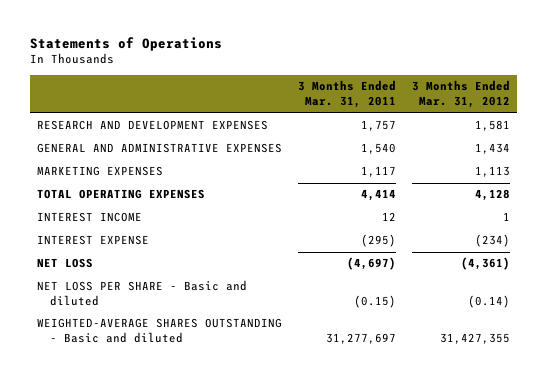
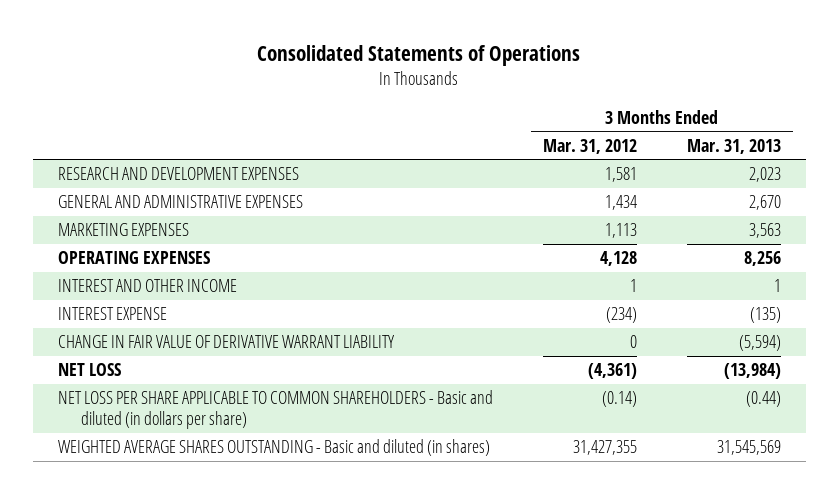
- Statements of Operations
+ Consolidated Statements of Operations
- | 3 Months Ended Mar. 31, 2011 | 3 Months Ended Mar. 31, 2012
+ | 3 Months Ended Mar. 31, 2012 | 3 Months Ended Mar. 31, 2013
- TOTAL OPERATING EXPENSES | 4,414 | 4,128
- INTEREST INCOME | 12 | 1
+ OPERATING EXPENSES | 4,128 | 8,256
+ INTEREST AND OTHER INCOME | 1 | 1
+ CHANGE IN FAIR VALUE OF DERIVATIVE WARRANT LIABILITY | 0 | (5,594)
- NET LOSS PER SHARE - Basic and diluted | (0.15) | (0.14)
- WEIGHTED-AVERAGE SHARES OUTSTANDING - Basic and diluted | 31,277,697 | 31,427,355
+ NET LOSS PER SHARE APPLICABLE TO COMMON SHAREHOLDERS - Basic and diluted (in dollars per share) | (0.14) | (0.44)
+ WEIGHTED AVERAGE SHARES OUTSTANDING - Basic and diluted (in shares) | 31,427,355 | 31,545,569

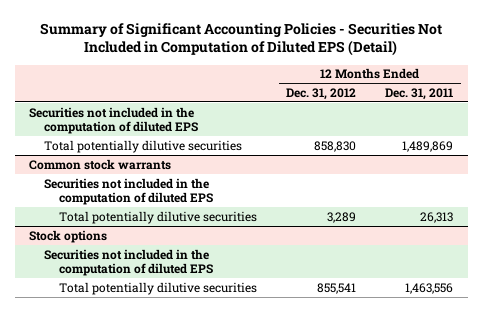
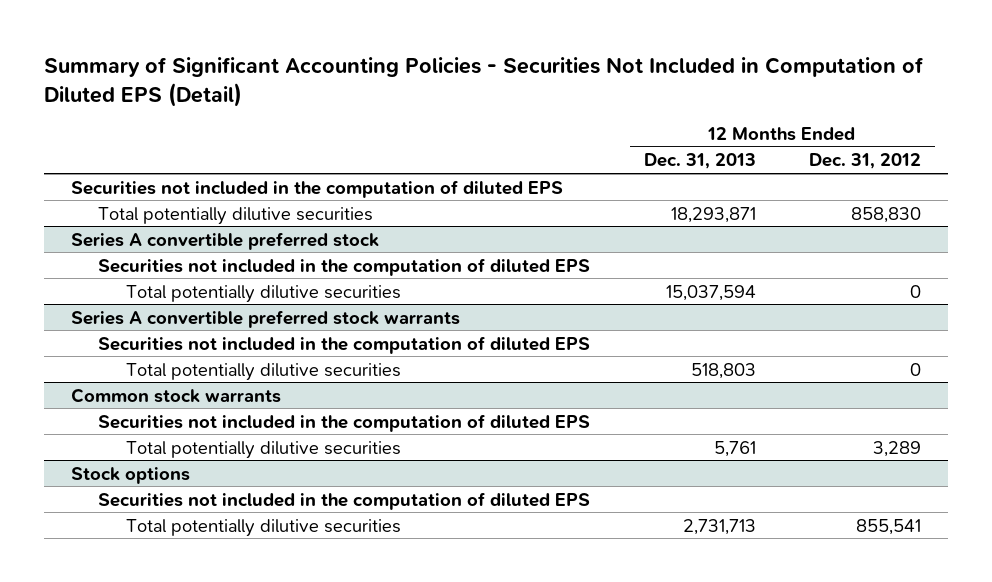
- | 12 Months Ended Dec. 31, 2012 | 12 Months Ended Dec. 31, 2011
+ | 12 Months Ended Dec. 31, 2013 | 12 Months Ended Dec. 31, 2012
+ Series A convertible preferred stock
+ Securities not included in the computation of diluted EPS
+ Total potentially dilutive securities | 15,037,594 | 0
+ Series A convertible preferred stock warrants
+ Securities not included in the computation of diluted EPS
+ Total potentially dilutive securities | 518,803 | 0

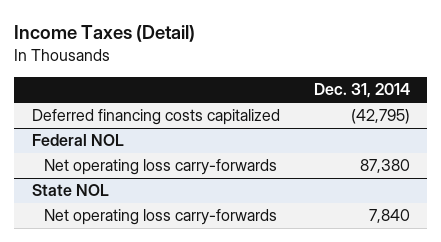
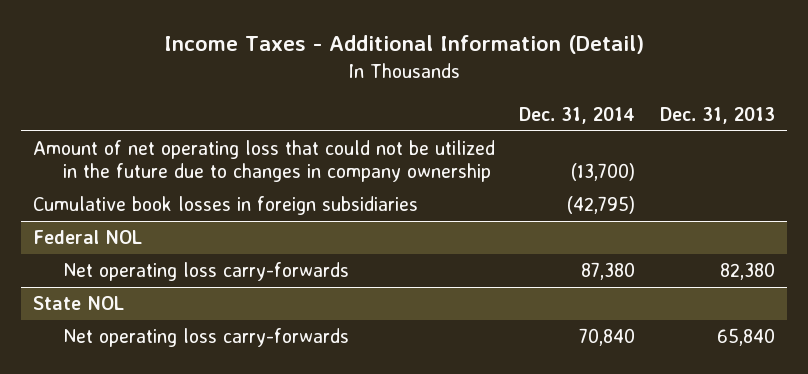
- Income Taxes (Detail)
+ Income Taxes - Additional Information (Detail)
- | Dec. 31, 2014
+ | Dec. 31, 2014 | Dec. 31, 2013
- Deferred financing costs capitalized | (42,795)
+ Amount of net operating loss that could not be utilized in the future due to changes in company ownership | (13,700) |
+ Cumulative book losses in foreign subsidiaries | (42,795) |
@ State NOL
- Net operating loss carry-forwards | 7,840
+ Net operating loss carry-forwards | 70,840 | 65,840

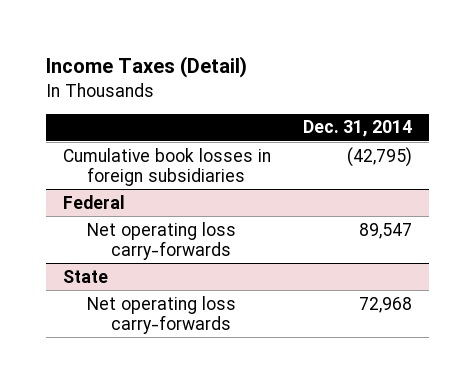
- Income Taxes - Additional Information (Detail)
+ Income Taxes (Detail)
- | Dec. 31, 2014 | Dec. 31, 2013
+ | Dec. 31, 2014
- Amount of net operating loss that could not be utilized in the future due to changes in company ownership | (13,700) |
- Federal NOL
- Net operating loss carry-forwards | 87,380 | 82,380
- State NOL
- Net operating loss carry-forwards | 70,840 | 65,840
+ Federal
+ Net operating loss carry-forwards | 89,547
+ State
+ Net operating loss carry-forwards | 72,968

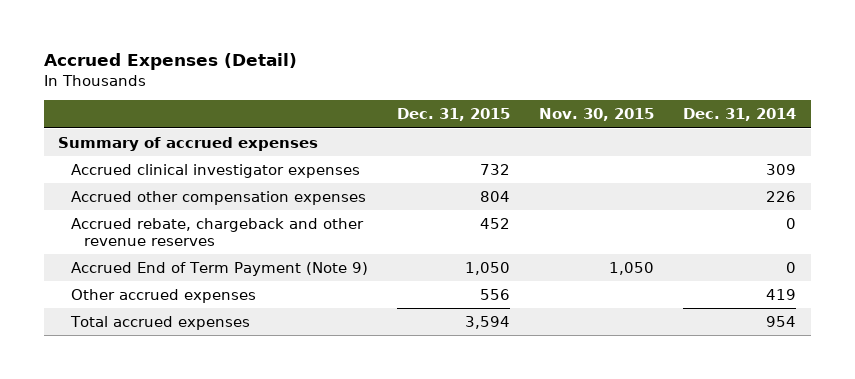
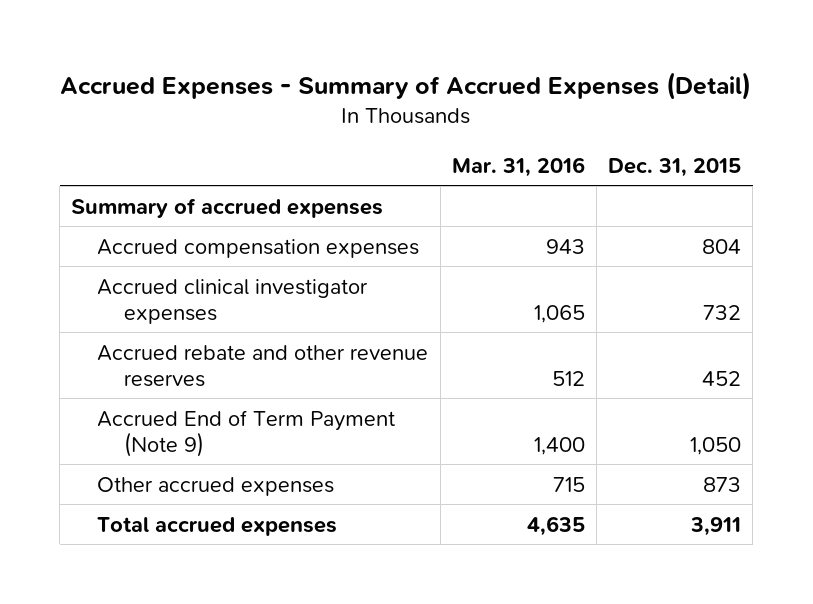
- Accrued Expenses (Detail)
+ Accrued Expenses - Summary of Accrued Expenses (Detail)
- | Dec. 31, 2015 | Nov. 30, 2015 | Dec. 31, 2014
+ | Mar. 31, 2016 | Dec. 31, 2015
+ Accrued compensation expenses | 943 | 804
- Accrued other compensation expenses | 804 | | 226
- Accrued rebate, chargeback and other revenue reserves | 452 | | 0
+ Accrued rebate and other revenue reserves | 512 | 452
- Other accrued expenses | 556 | | 419
- Total accrued expenses | 3,594 | | 954
+ Other accrued expenses | 715 | 873
+ Total accrued expenses | 4,635 | 3,911

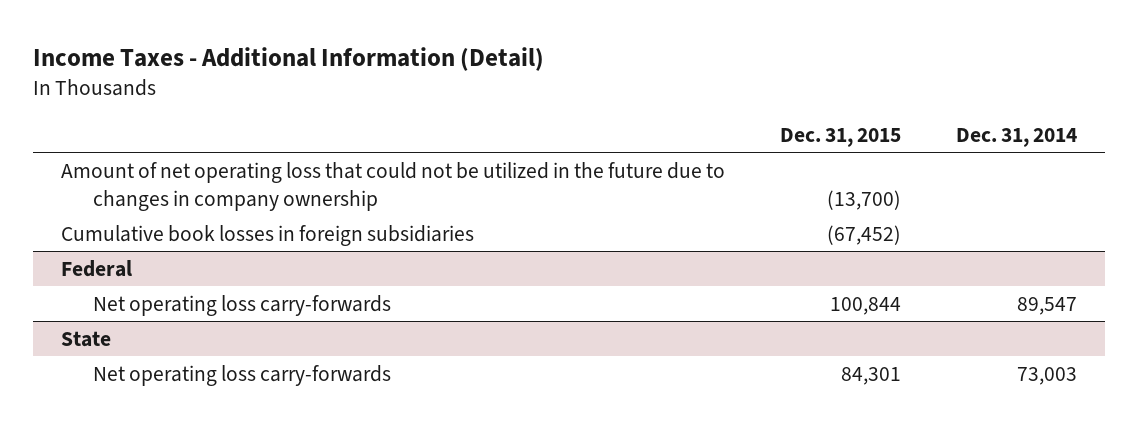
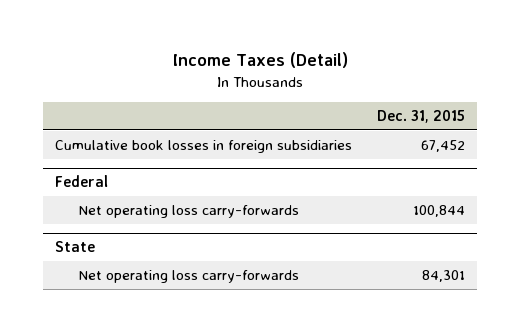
- Income Taxes - Additional Information (Detail)
+ Income Taxes (Detail)
- | Dec. 31, 2015 | Dec. 31, 2014
+ | Dec. 31, 2015
- Amount of net operating loss that could not be utilized in the future due to changes in company ownership | (13,700) |
- Cumulative book losses in foreign subsidiaries | (67,452) |
+ Cumulative book losses in foreign subsidiaries | 67,452

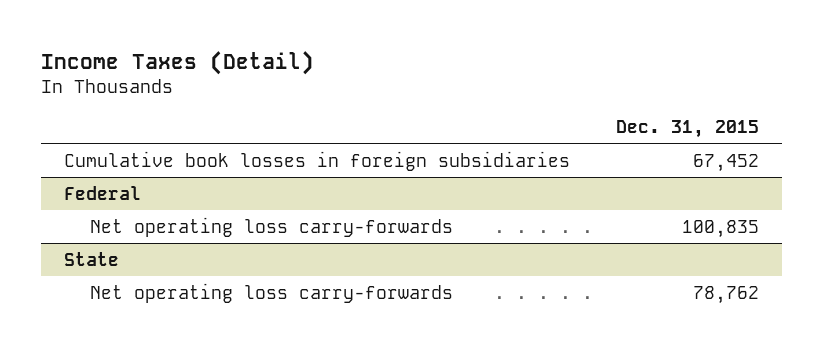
@ Federal
- Net operating loss carry-forwards | 100,844
+ Net operating loss carry-forwards | 100,835
@ State
- Net operating loss carry-forwards | 84,301
+ Net operating loss carry-forwards | 78,762

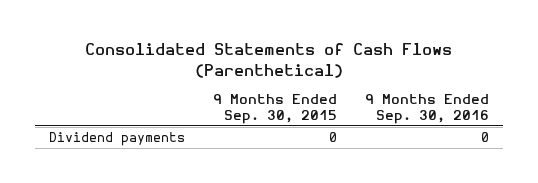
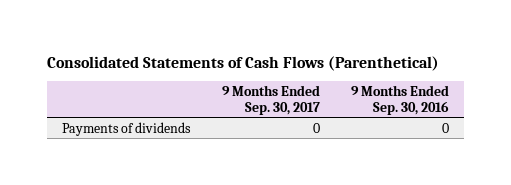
- | 9 Months Ended Sep. 30, 2015 | 9 Months Ended Sep. 30, 2016
+ | 9 Months Ended Sep. 30, 2017 | 9 Months Ended Sep. 30, 2016
- Dividend payments | 0 | 0
+ Payments of dividends | 0 | 0

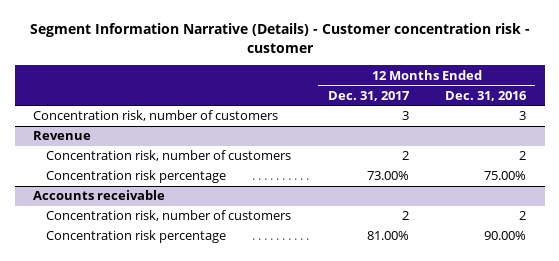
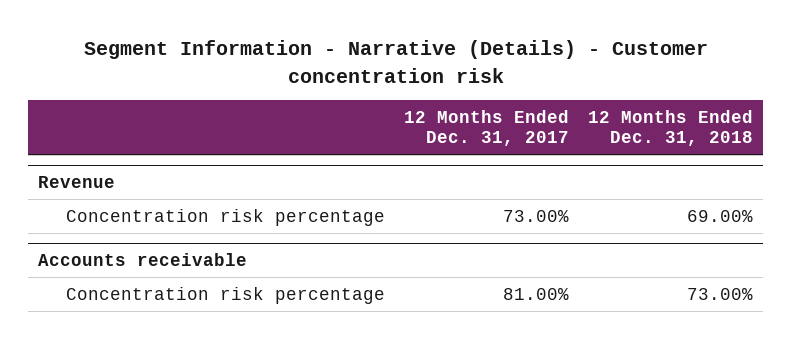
- Segment Information Narrative (Details) - Customer concentration risk - customer
+ Segment Information - Narrative (Details) - Customer concentration risk
- | 12 Months Ended Dec. 31, 2017 | 12 Months Ended Dec. 31, 2016
+ | 12 Months Ended Dec. 31, 2017 | 12 Months Ended Dec. 31, 2018
- Concentration risk, number of customers | 3 | 3
@ Revenue
- Concentration risk, number of customers | 2 | 2
@ Accounts receivable
- Concentration risk, number of customers | 2 | 2

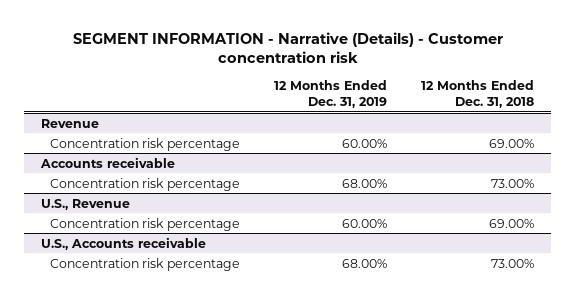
- Segment Information - Narrative (Details) - Customer concentration risk
+ SEGMENT INFORMATION - Narrative (Details) - Customer concentration risk
- | 12 Months Ended Dec. 31, 2017 | 12 Months Ended Dec. 31, 2018
+ | 12 Months Ended Dec. 31, 2019 | 12 Months Ended Dec. 31, 2018
+ U.S., Revenue
+ Concentration risk percentage | 60.00% | 69.00%
+ U.S., Accounts receivable
+ Concentration risk percentage | 68.00% | 73.00%

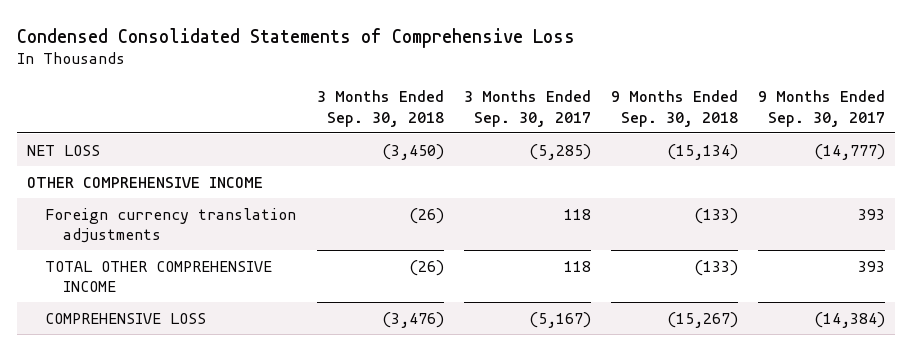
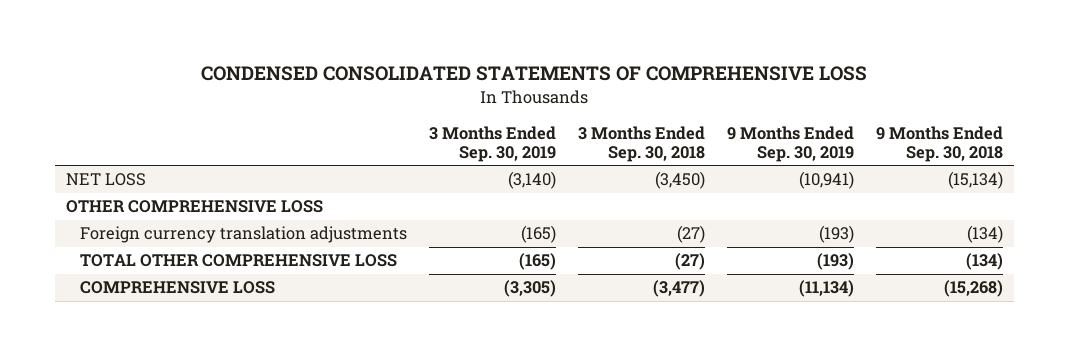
- Condensed Consolidated Statements of Comprehensive Loss
+ CONDENSED CONSOLIDATED STATEMENTS OF COMPREHENSIVE LOSS
- | 3 Months Ended Sep. 30, 2018 | 3 Months Ended Sep. 30, 2017 | 9 Months Ended Sep. 30, 2018 | 9 Months Ended Sep. 30, 2017
+ | 3 Months Ended Sep. 30, 2019 | 3 Months Ended Sep. 30, 2018 | 9 Months Ended Sep. 30, 2019 | 9 Months Ended Sep. 30, 2018
- OTHER COMPREHENSIVE INCOME
- Foreign currency translation adjustments | (26) | 118 | (133) | 393
- TOTAL OTHER COMPREHENSIVE INCOME | (26) | 118 | (133) | 393
- COMPREHENSIVE LOSS | (3,476) | (5,167) | (15,267) | (14,384)
+ OTHER COMPREHENSIVE LOSS
+ Foreign currency translation adjustments | (165) | (27) | (193) | (134)
+ TOTAL OTHER COMPREHENSIVE LOSS | (165) | (27) | (193) | (134)
+ COMPREHENSIVE LOSS | (3,305) | (3,477) | (11,134) | (15,268)

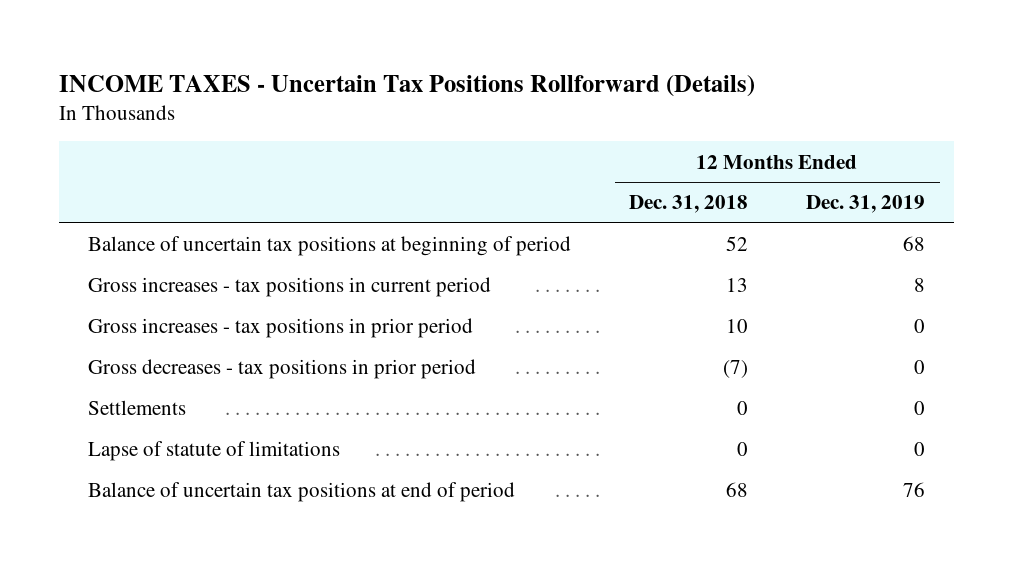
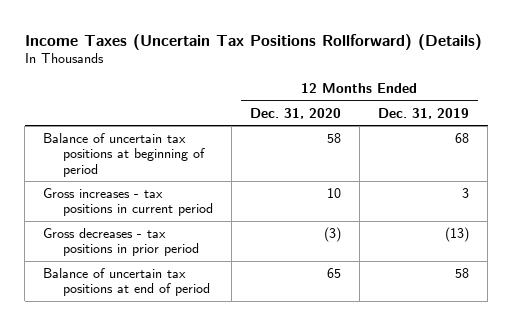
- INCOME TAXES - Uncertain Tax Positions Rollforward (Details)
+ Income Taxes (Uncertain Tax Positions Rollforward) (Details)
- | 12 Months Ended Dec. 31, 2018 | 12 Months Ended Dec. 31, 2019
+ | 12 Months Ended Dec. 31, 2020 | 12 Months Ended Dec. 31, 2019
- Gross increases - tax positions in current period | 13 | 8
- Gross increases - tax positions in prior period | 10 | 0
- Gross decreases - tax positions in prior period | (7) | 0
- Settlements | 0 | 0
- Lapse of statute of limitations | 0 | 0
- Balance of uncertain tax positions at end of period | 68 | 76
+ Gross increases - tax positions in current period | 10 | 3
+ Gross decreases - tax positions in prior period | (3) | (13)
+ Balance of uncertain tax positions at end of period | 65 | 58

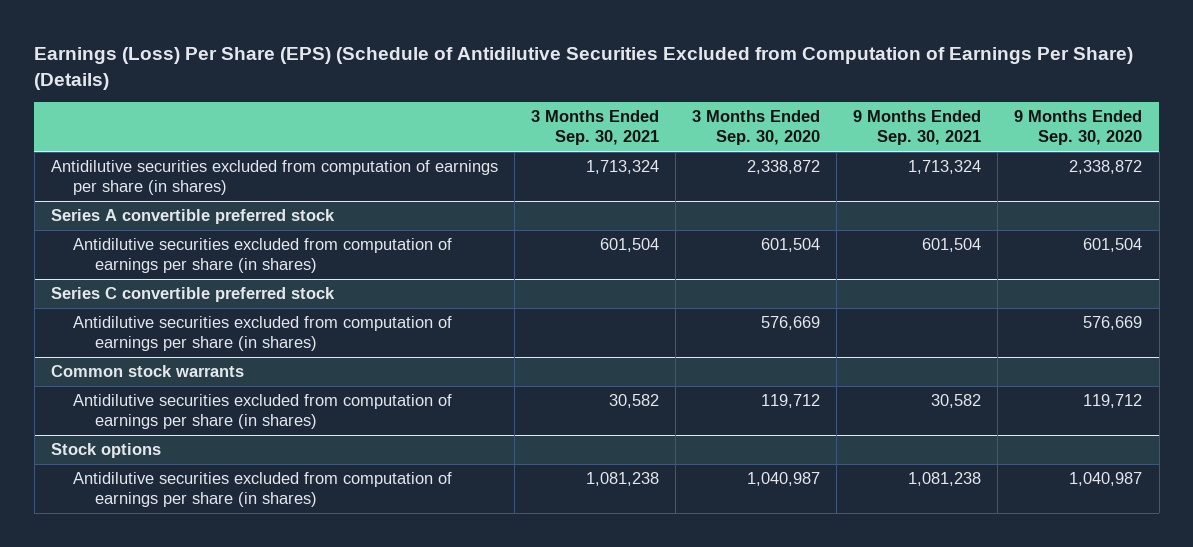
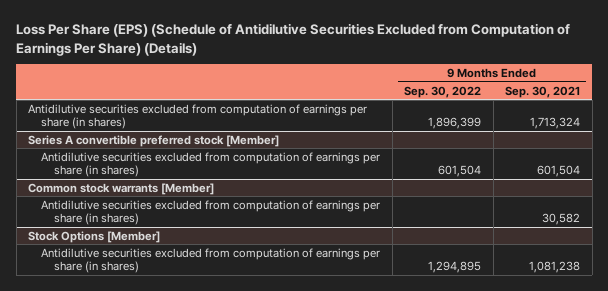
- Earnings (Loss) Per Share (EPS) (Schedule of Antidilutive Securities Excluded from Computation of Earnings Per Share) (Details)
+ Loss Per Share (EPS) (Schedule of Antidilutive Securities Excluded from Computation of Earnings Per Share) (Details)
- | 3 Months Ended Sep. 30, 2021 | 3 Months Ended Sep. 30, 2020 | 9 Months Ended Sep. 30, 2021 | 9 Months Ended Sep. 30, 2020
+ | 9 Months Ended Sep. 30, 2022 | 9 Months Ended Sep. 30, 2021
- Series A convertible preferred stock
+ Series A convertible preferred stock [Member]
- Series C convertible preferred stock
- Antidilutive securities excluded from computation of earnings per share (in shares) | | 576,669 | | 576,669
- Common stock warrants
+ Common stock warrants [Member]
- Stock options
+ Stock Options [Member]

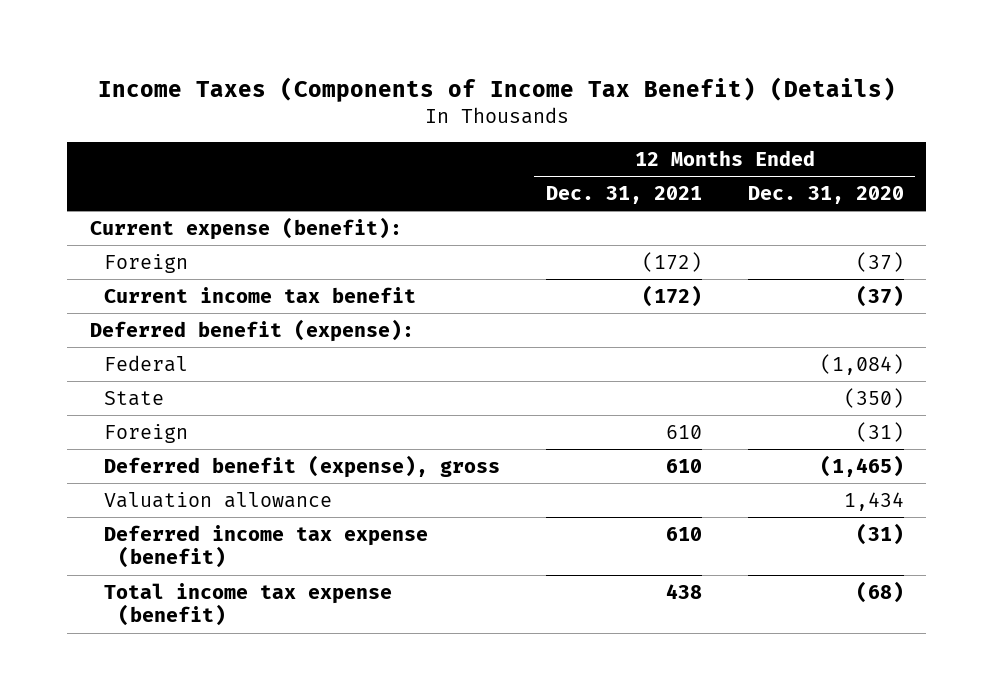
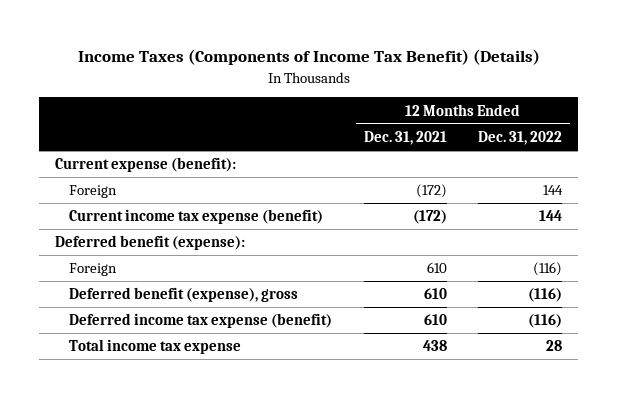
- | 12 Months Ended Dec. 31, 2021 | 12 Months Ended Dec. 31, 2020
+ | 12 Months Ended Dec. 31, 2021 | 12 Months Ended Dec. 31, 2022
- Current income tax benefit | (172) | (37)
+ Current income tax expense (benefit) | (172) | 144
- Federal | | (1,084)
- State | | (350)
- Valuation allowance | | 1,434
- Total income tax expense (benefit) | 438 | (68)
+ Total income tax expense | 438 | 28

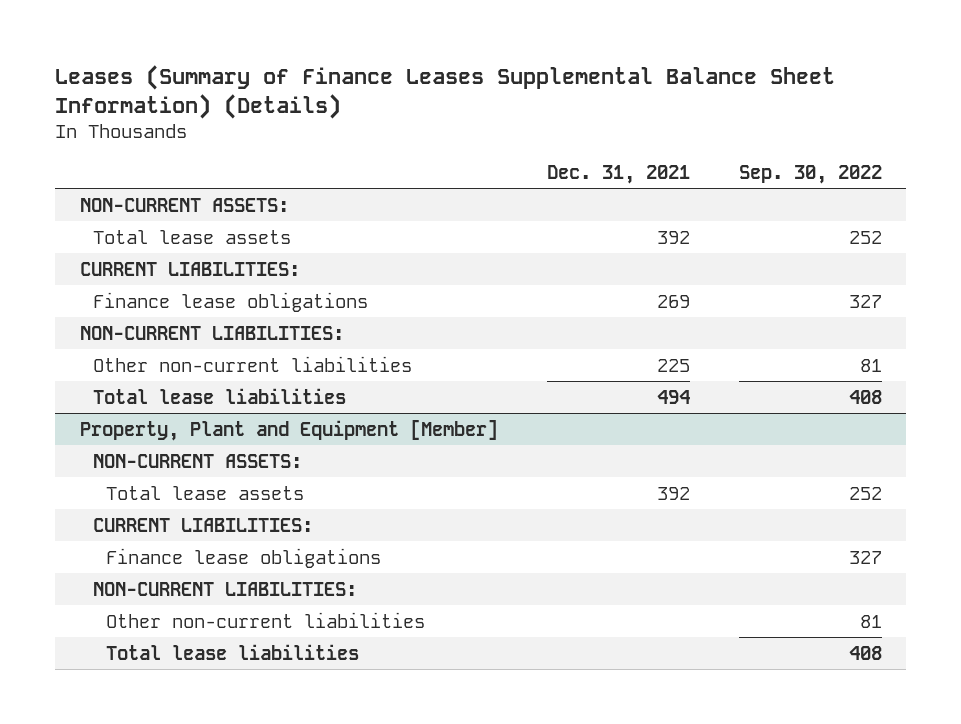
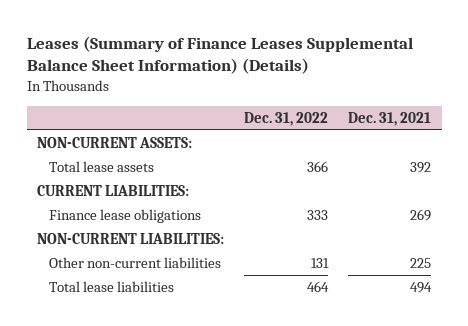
- | Dec. 31, 2021 | Sep. 30, 2022
+ | Dec. 31, 2022 | Dec. 31, 2021
- Property, Plant and Equipment [Member]
- NON-CURRENT ASSETS:
- Total lease assets | 392 | 252
- CURRENT LIABILITIES:
- Finance lease obligations | | 327
- NON-CURRENT LIABILITIES:
- Other non-current liabilities | | 81
- Total lease liabilities | | 408

